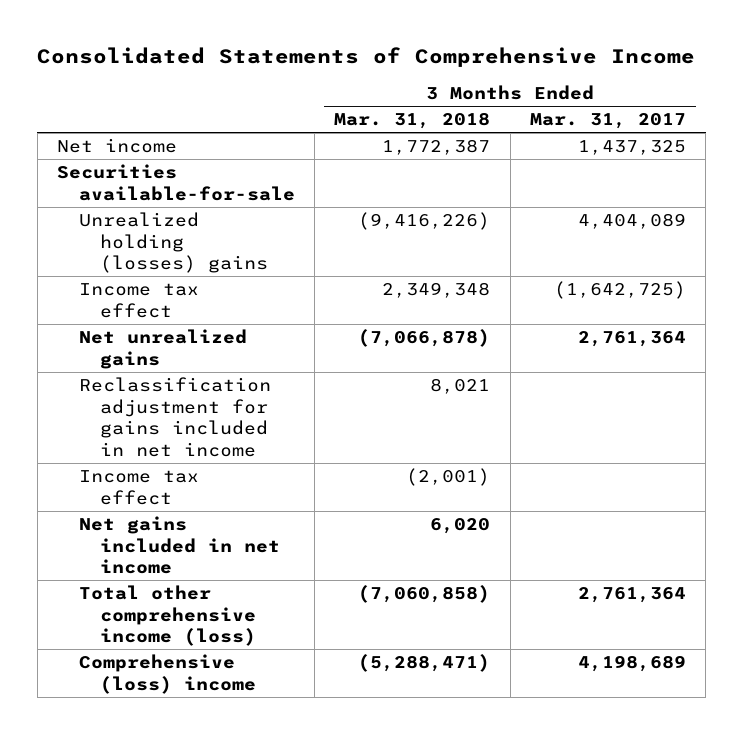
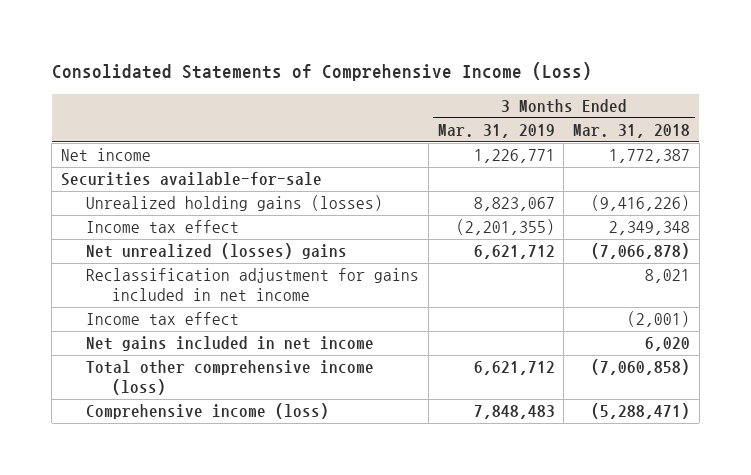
- Consolidated Statements of Comprehensive Income
+ Consolidated Statements of Comprehensive Income (Loss)
- | 3 Months Ended Mar. 31, 2018 | 3 Months Ended Mar. 31, 2017
+ | 3 Months Ended Mar. 31, 2019 | 3 Months Ended Mar. 31, 2018
- Unrealized holding (losses) gains | (9,416,226) | 4,404,089
+ Unrealized holding gains (losses) | 8,823,067 | (9,416,226)
- Net unrealized gains | (7,066,878) | 2,761,364
+ Net unrealized (losses) gains | 6,621,712 | (7,066,878)
- Comprehensive (loss) income | (5,288,471) | 4,198,689
+ Comprehensive income (loss) | 7,848,483 | (5,288,471)

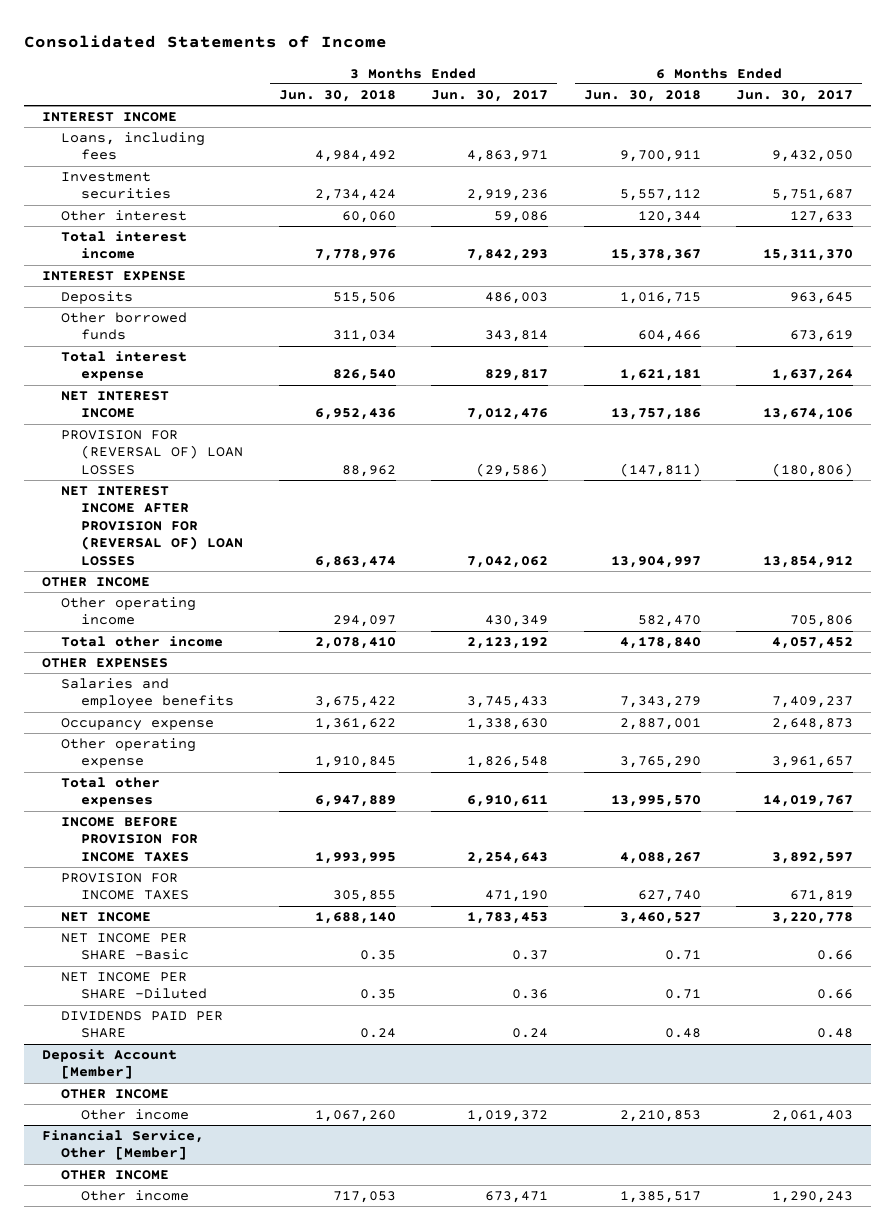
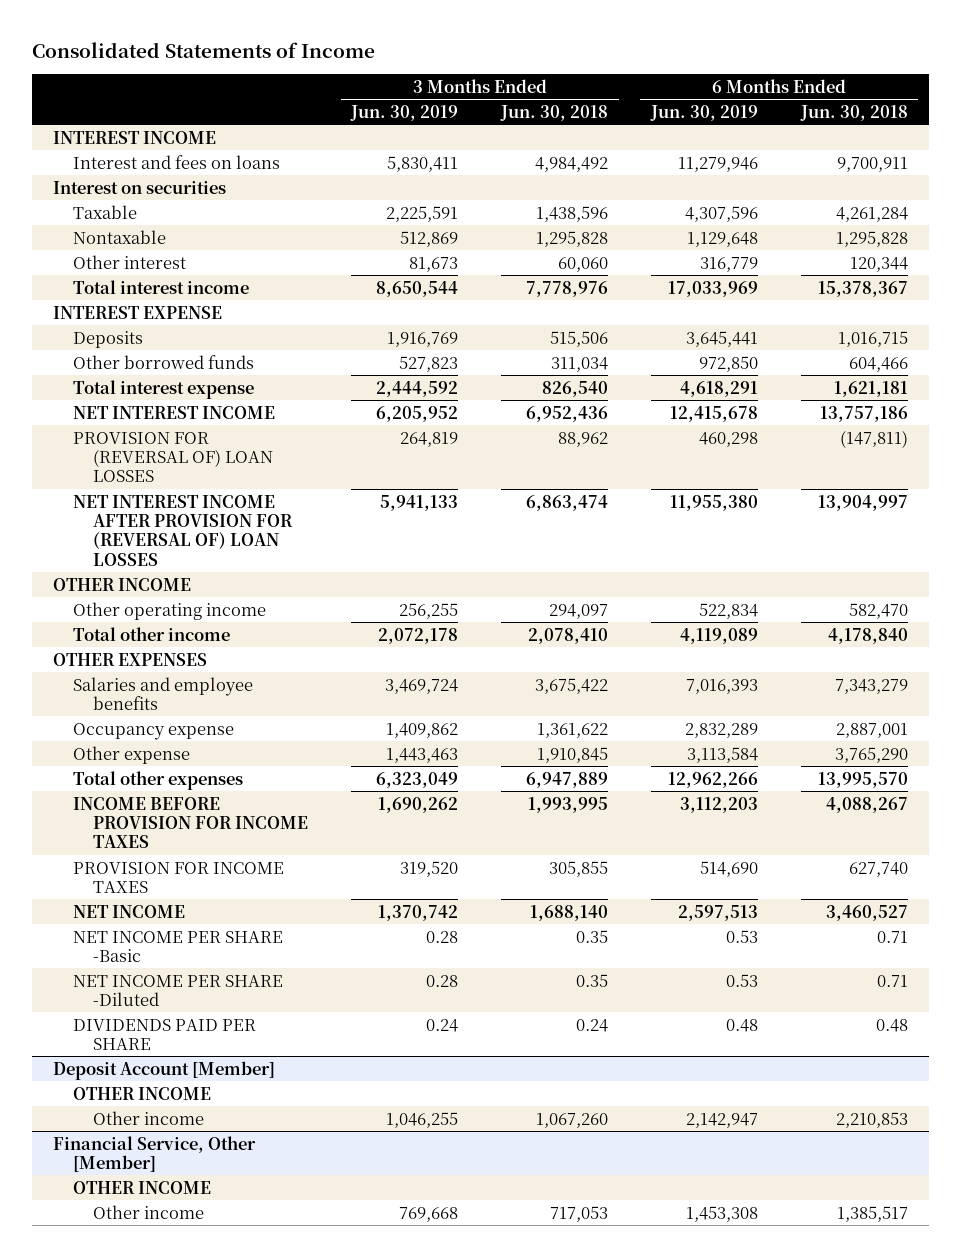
- | 3 Months Ended Jun. 30, 2018 | 3 Months Ended Jun. 30, 2017 | 6 Months Ended Jun. 30, 2018 | 6 Months Ended Jun. 30, 2017
+ | 3 Months Ended Jun. 30, 2019 | 3 Months Ended Jun. 30, 2018 | 6 Months Ended Jun. 30, 2019 | 6 Months Ended Jun. 30, 2018
- Loans, including fees | 4,984,492 | 4,863,971 | 9,700,911 | 9,432,050
- Investment securities | 2,734,424 | 2,919,236 | 5,557,112 | 5,751,687
+ Interest and fees on loans | 5,830,411 | 4,984,492 | 11,279,946 | 9,700,911
+ Interest on securities
+ Taxable | 2,225,591 | 1,438,596 | 4,307,596 | 4,261,284
+ Nontaxable | 512,869 | 1,295,828 | 1,129,648 | 1,295,828
- Other operating expense | 1,910,845 | 1,826,548 | 3,765,290 | 3,961,657
+ Other expense | 1,443,463 | 1,910,845 | 3,113,584 | 3,765,290

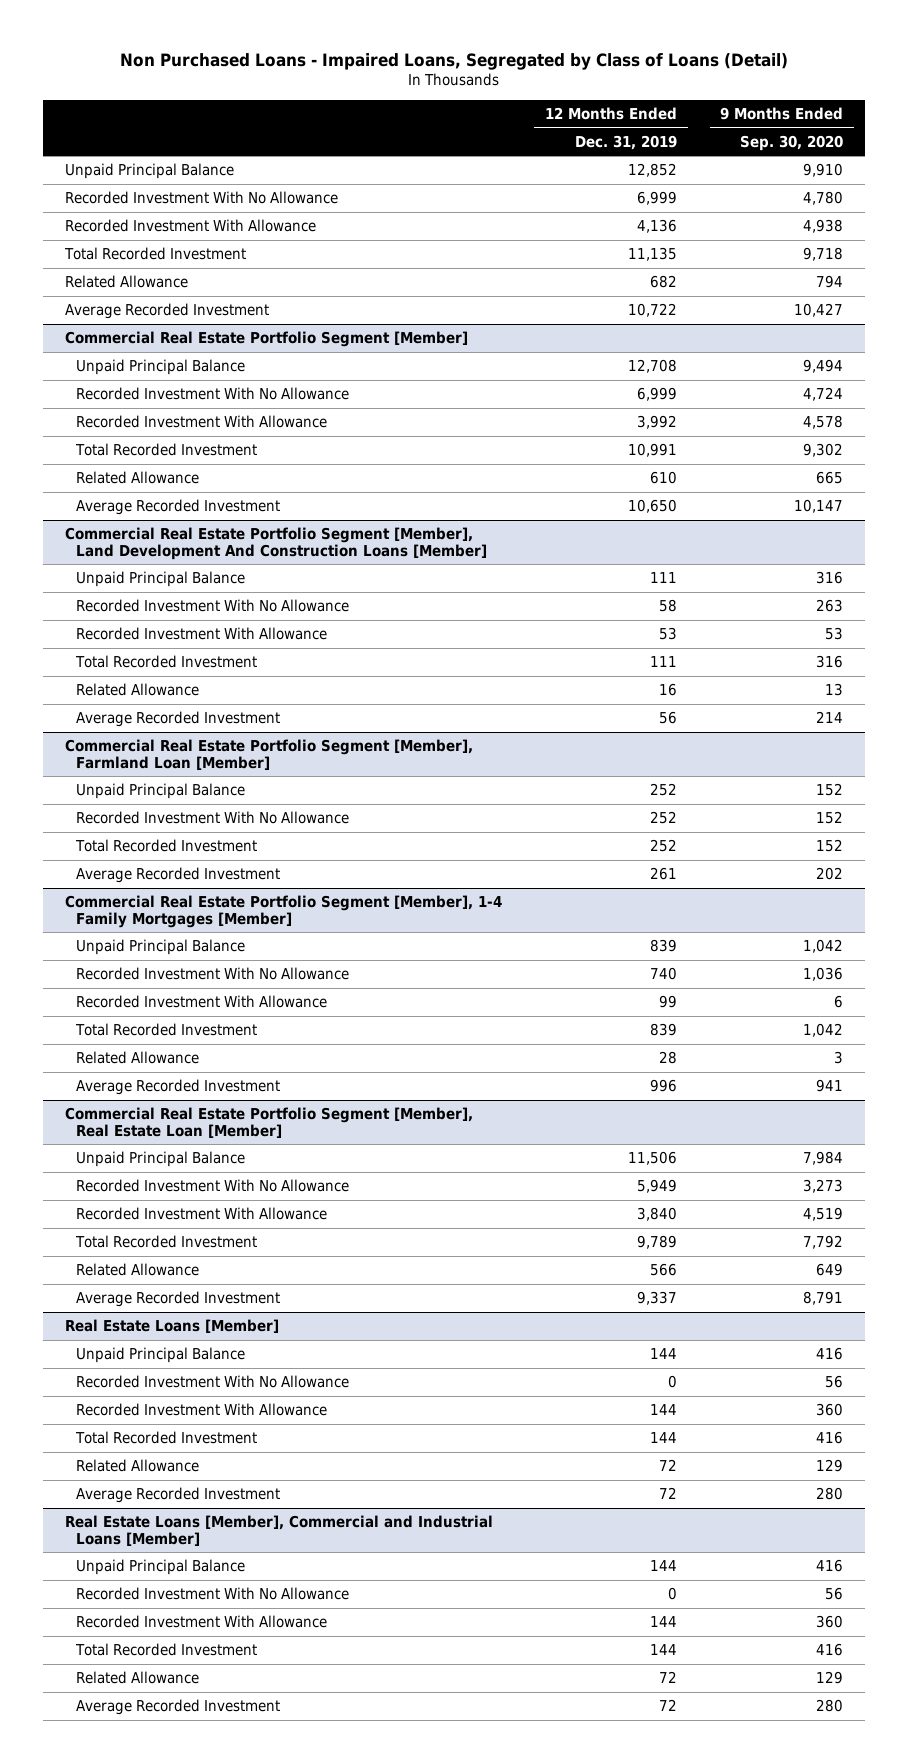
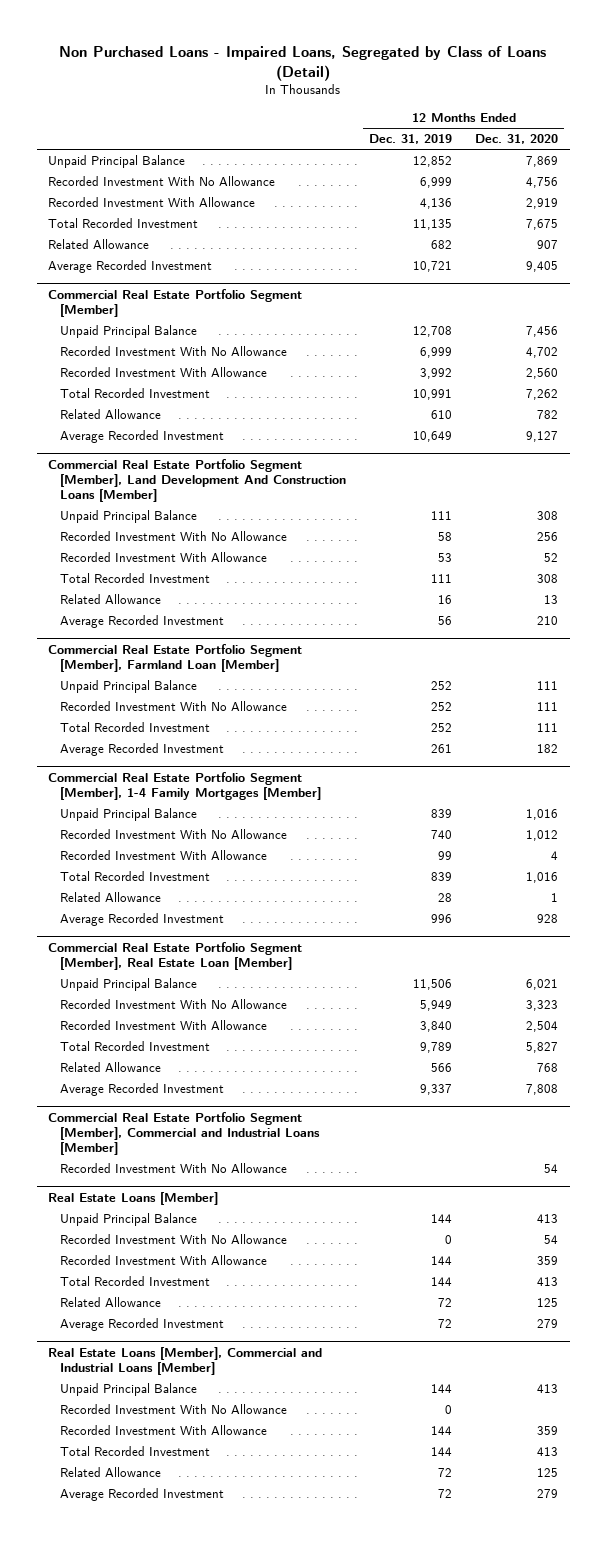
- | 12 Months Ended Dec. 31, 2019 | 9 Months Ended Sep. 30, 2020
+ | 12 Months Ended Dec. 31, 2019 | 12 Months Ended Dec. 31, 2020
- Average Recorded Investment | 10,722 | 10,427
+ Average Recorded Investment | 10,721 | 9,405
@ Commercial Real Estate Portfolio Segment [Member]
- Average Recorded Investment | 10,650 | 10,147
+ Average Recorded Investment | 10,649 | 9,127
+ Commercial Real Estate Portfolio Segment [Member], Commercial and Industrial Loans [Member]
+ Recorded Investment With No Allowance | | 54

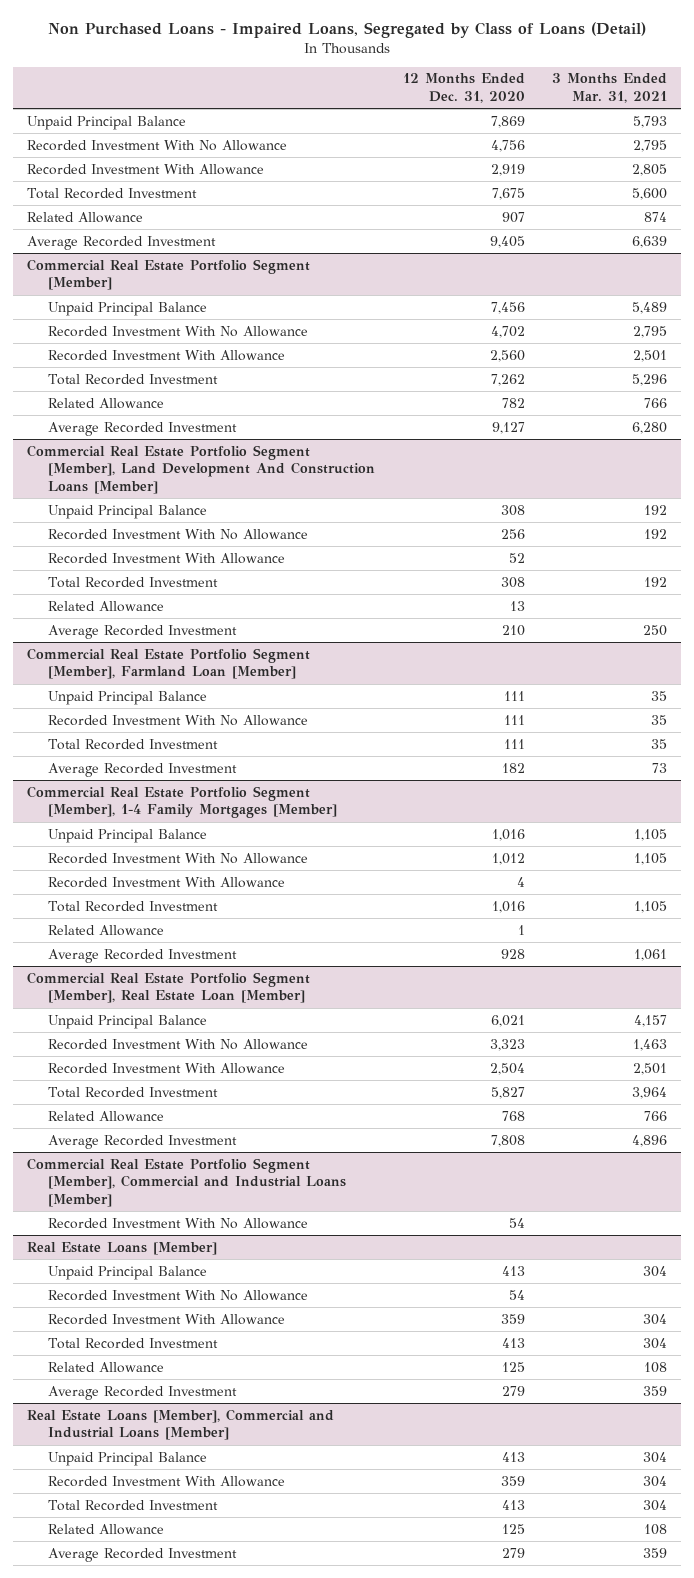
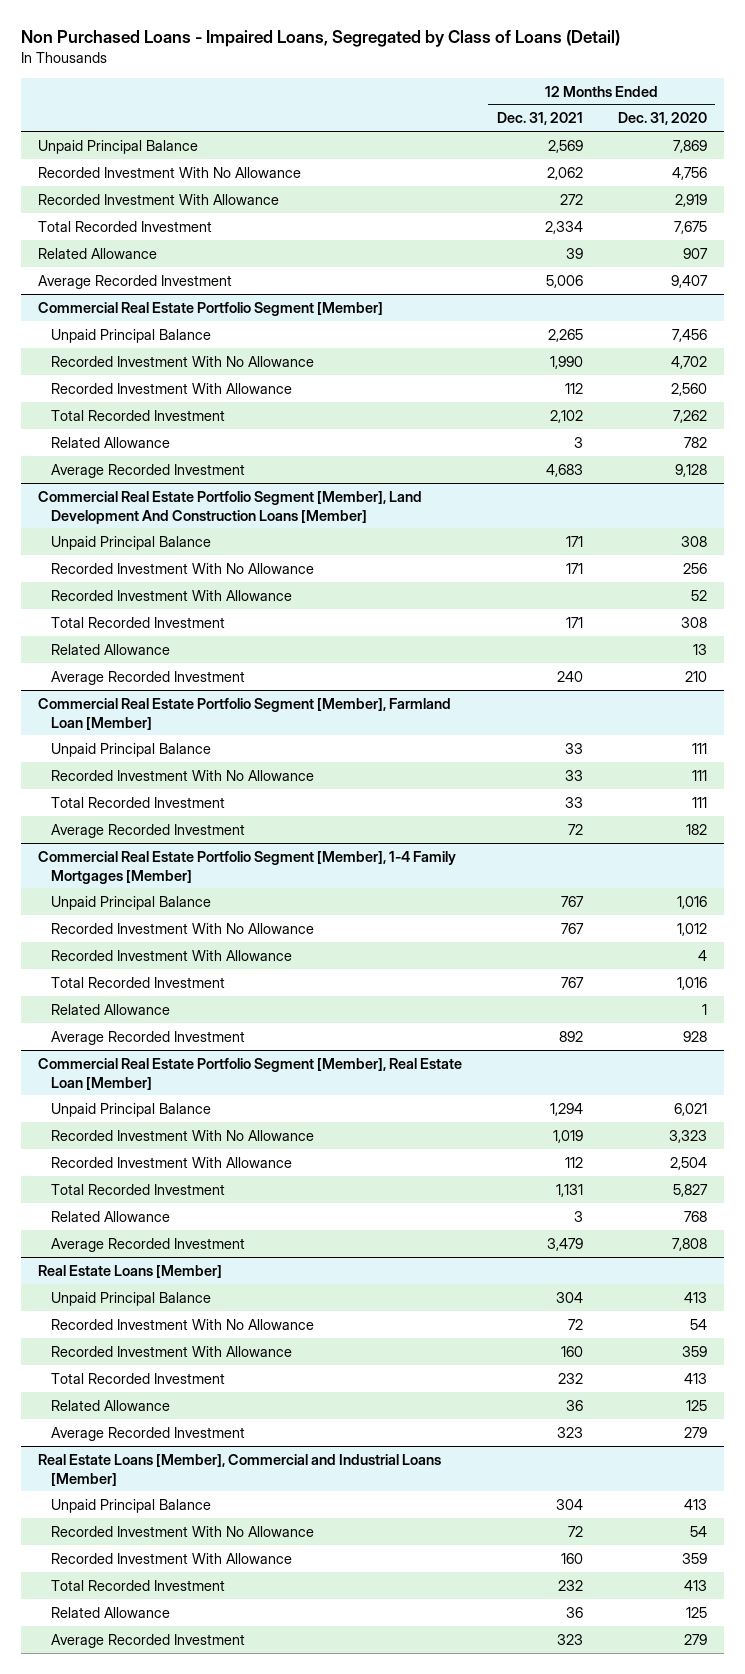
- | 12 Months Ended Dec. 31, 2020 | 3 Months Ended Mar. 31, 2021
+ | 12 Months Ended Dec. 31, 2021 | 12 Months Ended Dec. 31, 2020
- Average Recorded Investment | 9,405 | 6,639
+ Average Recorded Investment | 5,006 | 9,407
@ Commercial Real Estate Portfolio Segment [Member]
- Average Recorded Investment | 9,127 | 6,280
+ Average Recorded Investment | 4,683 | 9,128
- Commercial Real Estate Portfolio Segment [Member], Commercial and Industrial Loans [Member]
- Recorded Investment With No Allowance | 54 |
@ Real Estate Loans [Member], Commercial and Industrial Loans [Member]
+ Recorded Investment With No Allowance | 72 | 54

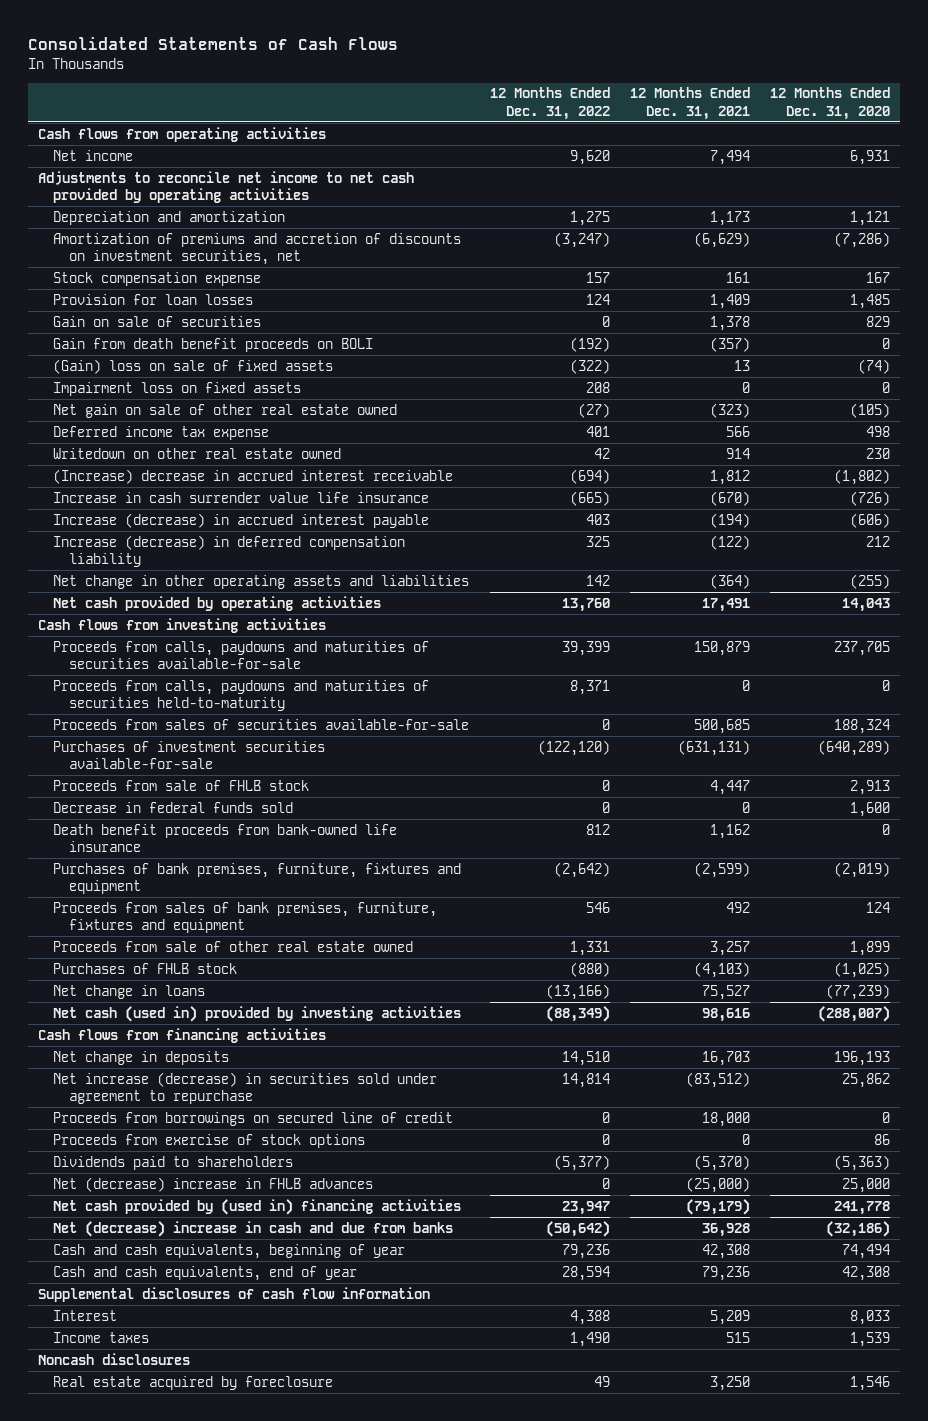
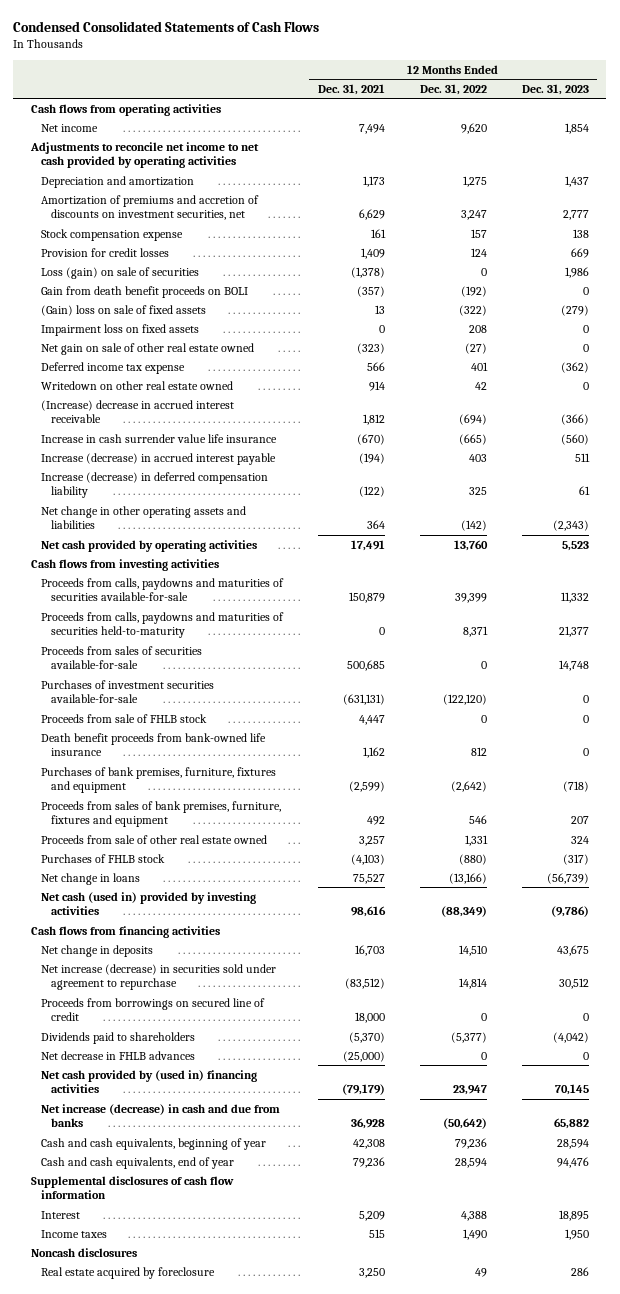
- Consolidated Statements of Cash Flows
+ Condensed Consolidated Statements of Cash Flows
- | 12 Months Ended Dec. 31, 2022 | 12 Months Ended Dec. 31, 2021 | 12 Months Ended Dec. 31, 2020
+ | 12 Months Ended Dec. 31, 2021 | 12 Months Ended Dec. 31, 2022 | 12 Months Ended Dec. 31, 2023
- Amortization of premiums and accretion of discounts on investment securities, net | (3,247) | (6,629) | (7,286)
+ Amortization of premiums and accretion of discounts on investment securities, net | 6,629 | 3,247 | 2,777
- Provision for loan losses | 124 | 1,409 | 1,485
- Gain on sale of securities | 0 | 1,378 | 829
+ Provision for credit losses | 1,409 | 124 | 669
+ Loss (gain) on sale of securities | (1,378) | 0 | 1,986
- Net change in other operating assets and liabilities | 142 | (364) | (255)
+ Net change in other operating assets and liabilities | 364 | (142) | (2,343)
- Decrease in federal funds sold | 0 | 0 | 1,600
- Proceeds from exercise of stock options | 0 | 0 | 86
- Net (decrease) increase in FHLB advances | 0 | (25,000) | 25,000
+ Net decrease in FHLB advances | (25,000) | 0 | 0
- Net (decrease) increase in cash and due from banks | (50,642) | 36,928 | (32,186)
+ Net increase (decrease) in cash and due from banks | 36,928 | (50,642) | 65,882

